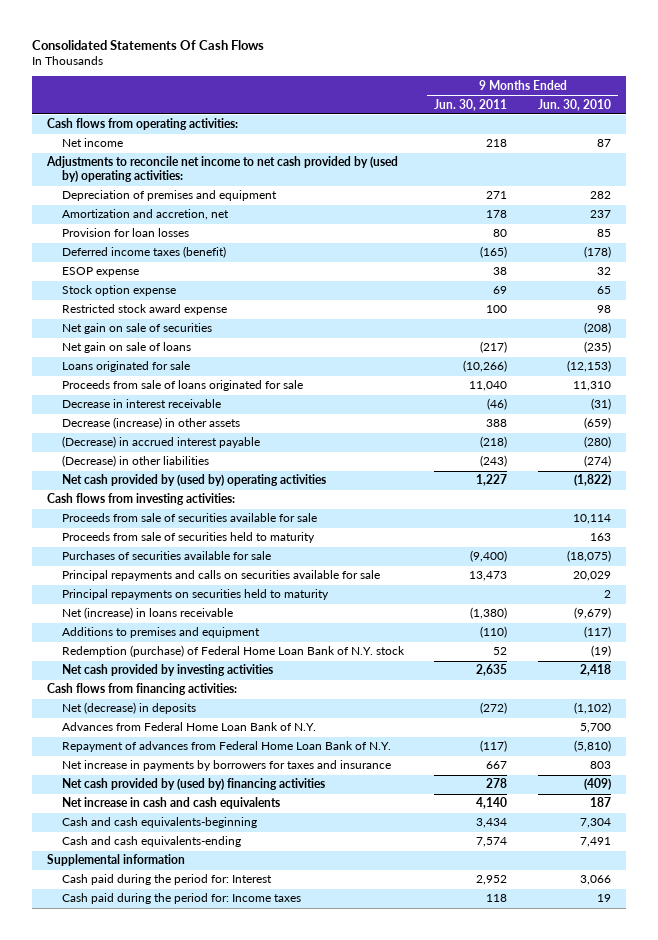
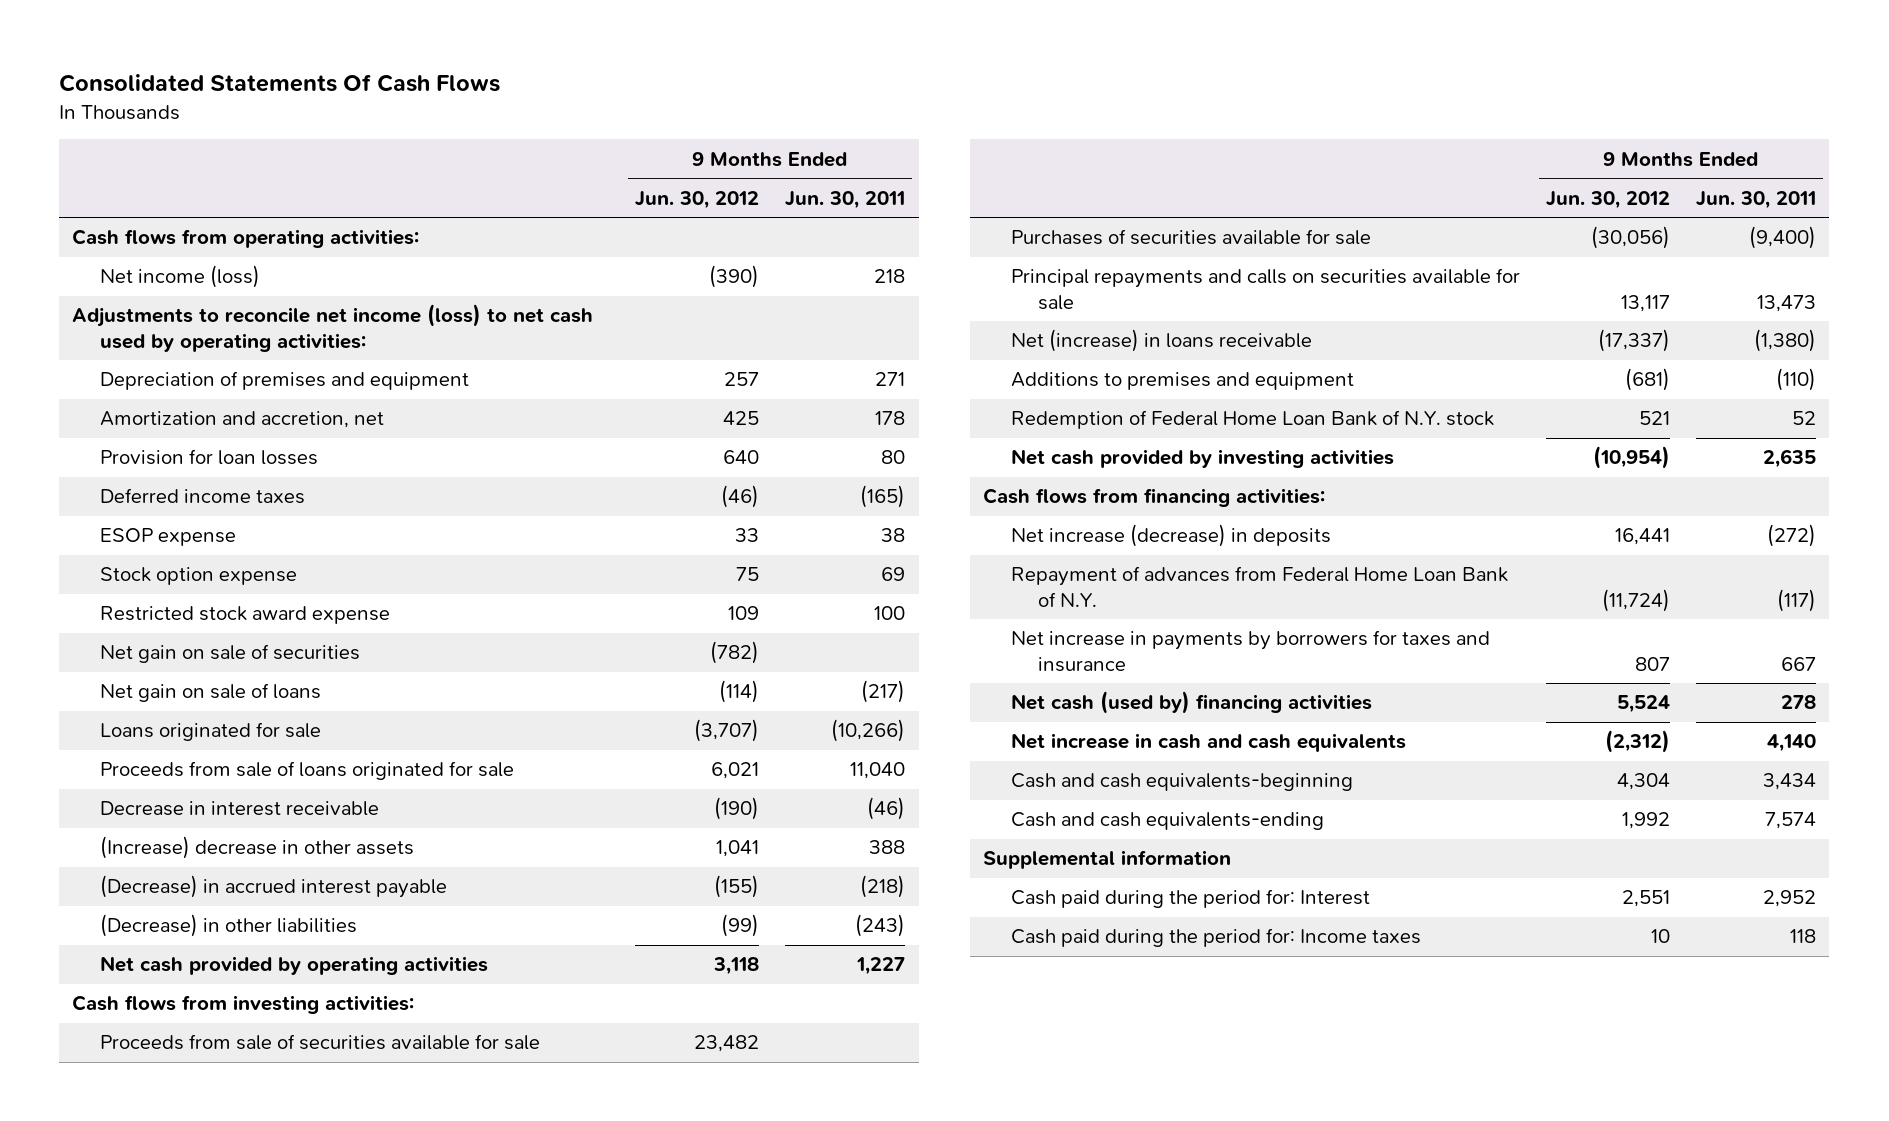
- | 9 Months Ended Jun. 30, 2011 | 9 Months Ended Jun. 30, 2010
+ | 9 Months Ended Jun. 30, 2012 | 9 Months Ended Jun. 30, 2011
- Net income | 218 | 87
- Adjustments to reconcile net income to net cash provided by (used by) operating activities:
+ Net income (loss) | (390) | 218
+ Adjustments to reconcile net income (loss) to net cash used by operating activities:
- Deferred income taxes (benefit) | (165) | (178)
+ Deferred income taxes | (46) | (165)
- Decrease (increase) in other assets | 388 | (659)
+ (Increase) decrease in other assets | 1,041 | 388
- Net cash provided by (used by) operating activities | 1,227 | (1,822)
+ Net cash provided by operating activities | 3,118 | 1,227
- Proceeds from sale of securities held to maturity | | 163
- Principal repayments on securities held to maturity | | 2
- Redemption (purchase) of Federal Home Loan Bank of N.Y. stock | 52 | (19)
+ Redemption of Federal Home Loan Bank of N.Y. stock | 521 | 52
- Net (decrease) in deposits | (272) | (1,102)
- Advances from Federal Home Loan Bank of N.Y. | | 5,700
+ Net increase (decrease) in deposits | 16,441 | (272)
- Net cash provided by (used by) financing activities | 278 | (409)
+ Net cash (used by) financing activities | 5,524 | 278

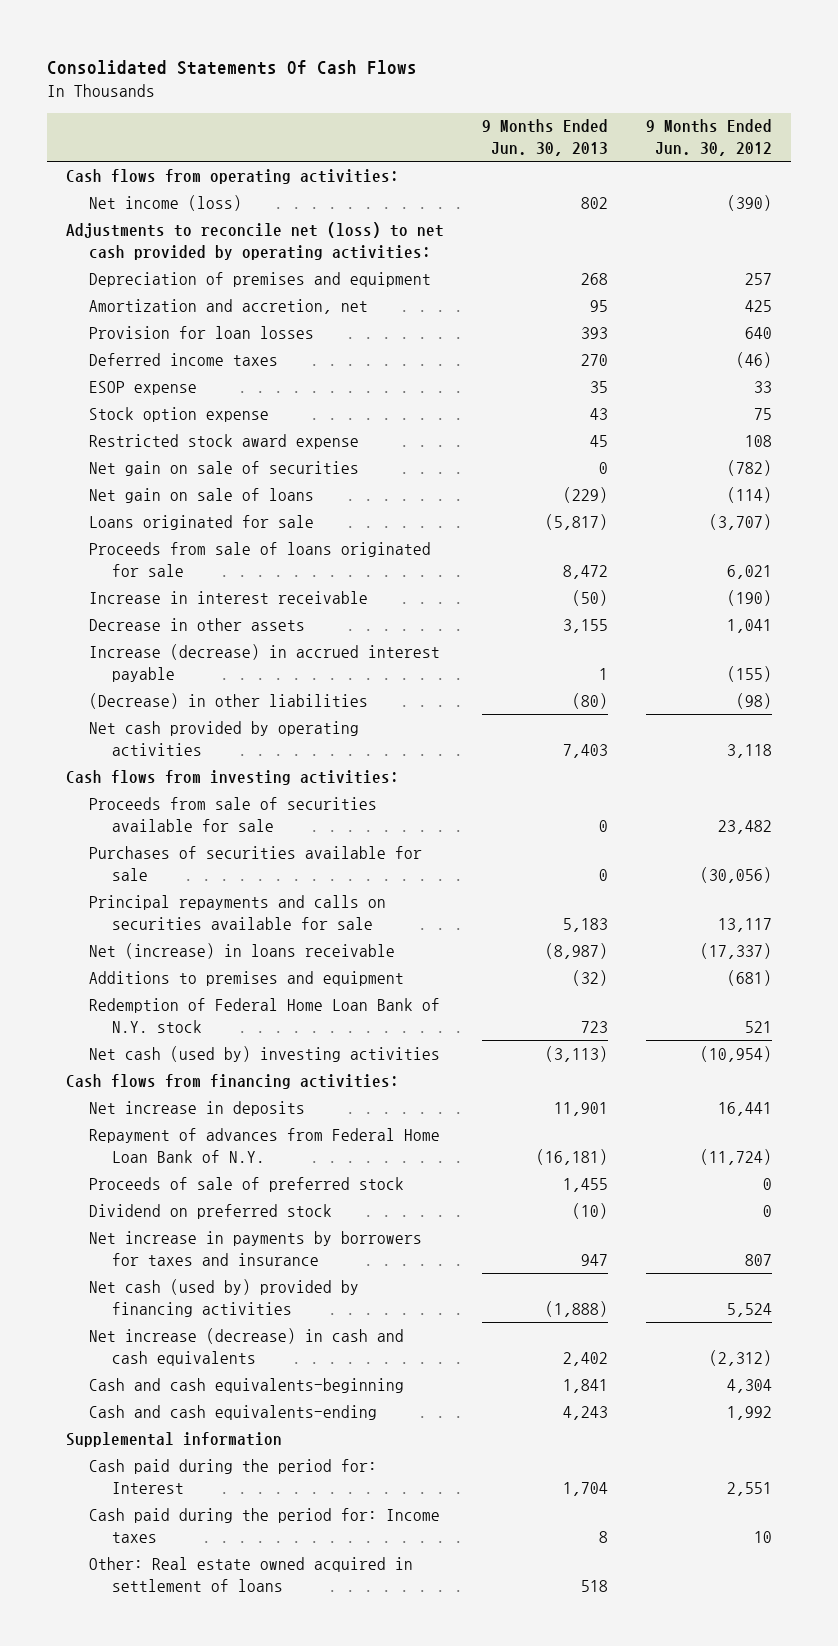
- | 9 Months Ended Jun. 30, 2012 | 9 Months Ended Jun. 30, 2011
+ | 9 Months Ended Jun. 30, 2013 | 9 Months Ended Jun. 30, 2012
- Adjustments to reconcile net income (loss) to net cash used by operating activities:
+ Adjustments to reconcile net (loss) to net cash provided by operating activities:
- Restricted stock award expense | 109 | 100
+ Restricted stock award expense | 45 | 108
- Decrease in interest receivable | (190) | (46)
- (Increase) decrease in other assets | 1,041 | 388
- (Decrease) in accrued interest payable | (155) | (218)
- (Decrease) in other liabilities | (99) | (243)
+ Increase in interest receivable | (50) | (190)
+ Decrease in other assets | 3,155 | 1,041
+ Increase (decrease) in accrued interest payable | 1 | (155)
+ (Decrease) in other liabilities | (80) | (98)
- Net cash provided by investing activities | (10,954) | 2,635
+ Net cash (used by) investing activities | (3,113) | (10,954)
- Net increase (decrease) in deposits | 16,441 | (272)
+ Net increase in deposits | 11,901 | 16,441
+ Proceeds of sale of preferred stock | 1,455 | 0
+ Dividend on preferred stock | (10) | 0
- Net cash (used by) financing activities | 5,524 | 278
- Net increase in cash and cash equivalents | (2,312) | 4,140
+ Net cash (used by) provided by financing activities | (1,888) | 5,524
+ Net increase (decrease) in cash and cash equivalents | 2,402 | (2,312)
+ Other: Real estate owned acquired in settlement of loans | 518 |

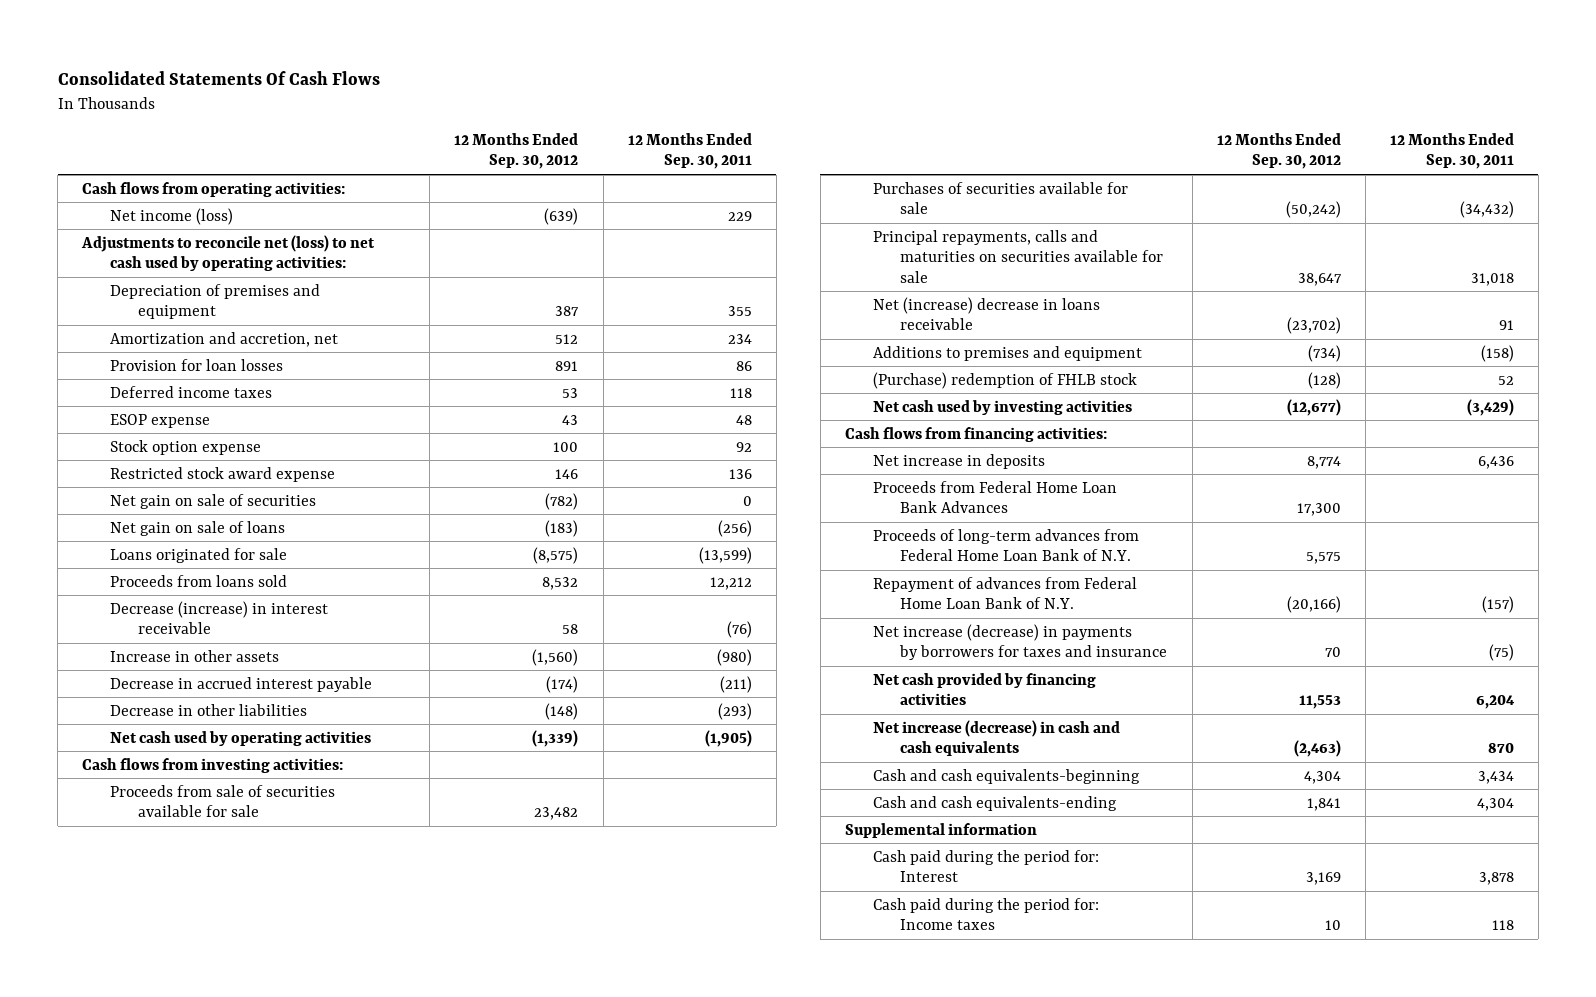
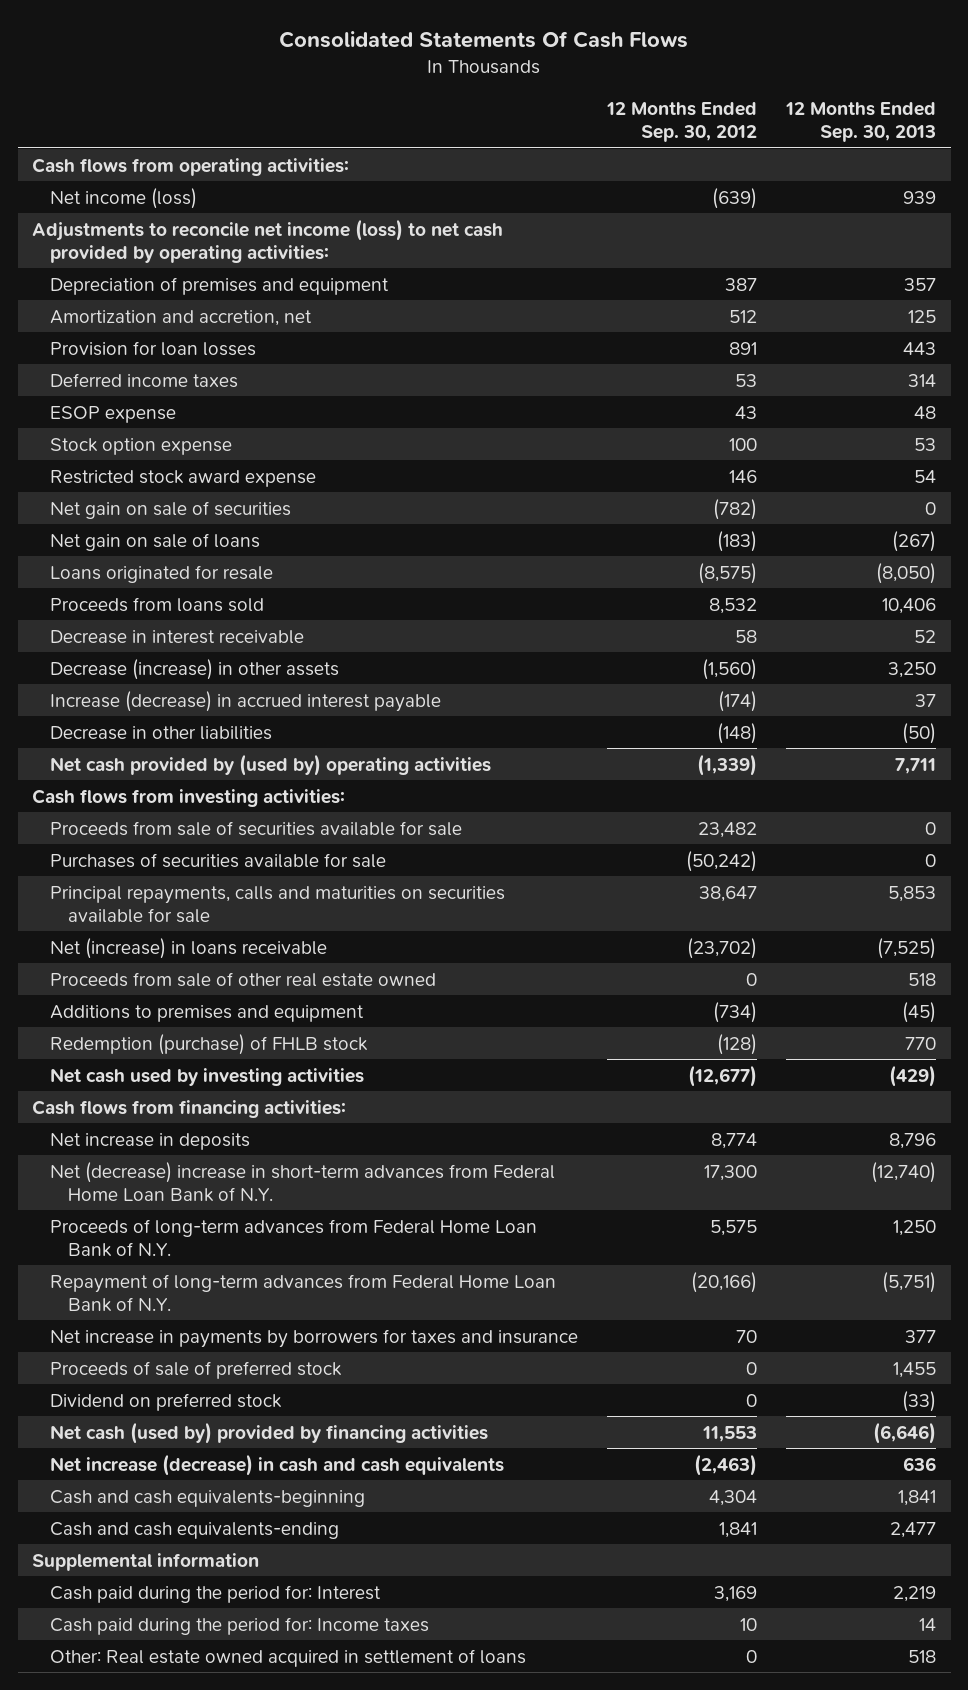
- | 12 Months Ended Sep. 30, 2012 | 12 Months Ended Sep. 30, 2011
+ | 12 Months Ended Sep. 30, 2012 | 12 Months Ended Sep. 30, 2013
- Adjustments to reconcile net (loss) to net cash used by operating activities:
+ Adjustments to reconcile net income (loss) to net cash provided by operating activities:
- Loans originated for sale | (8,575) | (13,599)
+ Loans originated for resale | (8,575) | (8,050)
- Decrease (increase) in interest receivable | 58 | (76)
- Increase in other assets | (1,560) | (980)
- Decrease in accrued interest payable | (174) | (211)
+ Decrease in interest receivable | 58 | 52
+ Decrease (increase) in other assets | (1,560) | 3,250
+ Increase (decrease) in accrued interest payable | (174) | 37
- Net cash used by operating activities | (1,339) | (1,905)
+ Net cash provided by (used by) operating activities | (1,339) | 7,711
- Net (increase) decrease in loans receivable | (23,702) | 91
+ Net (increase) in loans receivable | (23,702) | (7,525)
+ Proceeds from sale of other real estate owned | 0 | 518
- (Purchase) redemption of FHLB stock | (128) | 52
+ Redemption (purchase) of FHLB stock | (128) | 770
- Proceeds from Federal Home Loan Bank Advances | 17,300 |
+ Net (decrease) increase in short-term advances from Federal Home Loan Bank of N.Y. | 17,300 | (12,740)
- Repayment of advances from Federal Home Loan Bank of N.Y. | (20,166) | (157)
- Net increase (decrease) in payments by borrowers for taxes and insurance | 70 | (75)
- Net cash provided by financing activities | 11,553 | 6,204
+ Repayment of long-term advances from Federal Home Loan Bank of N.Y. | (20,166) | (5,751)
+ Net increase in payments by borrowers for taxes and insurance | 70 | 377
+ Proceeds of sale of preferred stock | 0 | 1,455
+ Dividend on preferred stock | 0 | (33)
+ Net cash (used by) provided by financing activities | 11,553 | (6,646)
+ Other: Real estate owned acquired in settlement of loans | 0 | 518

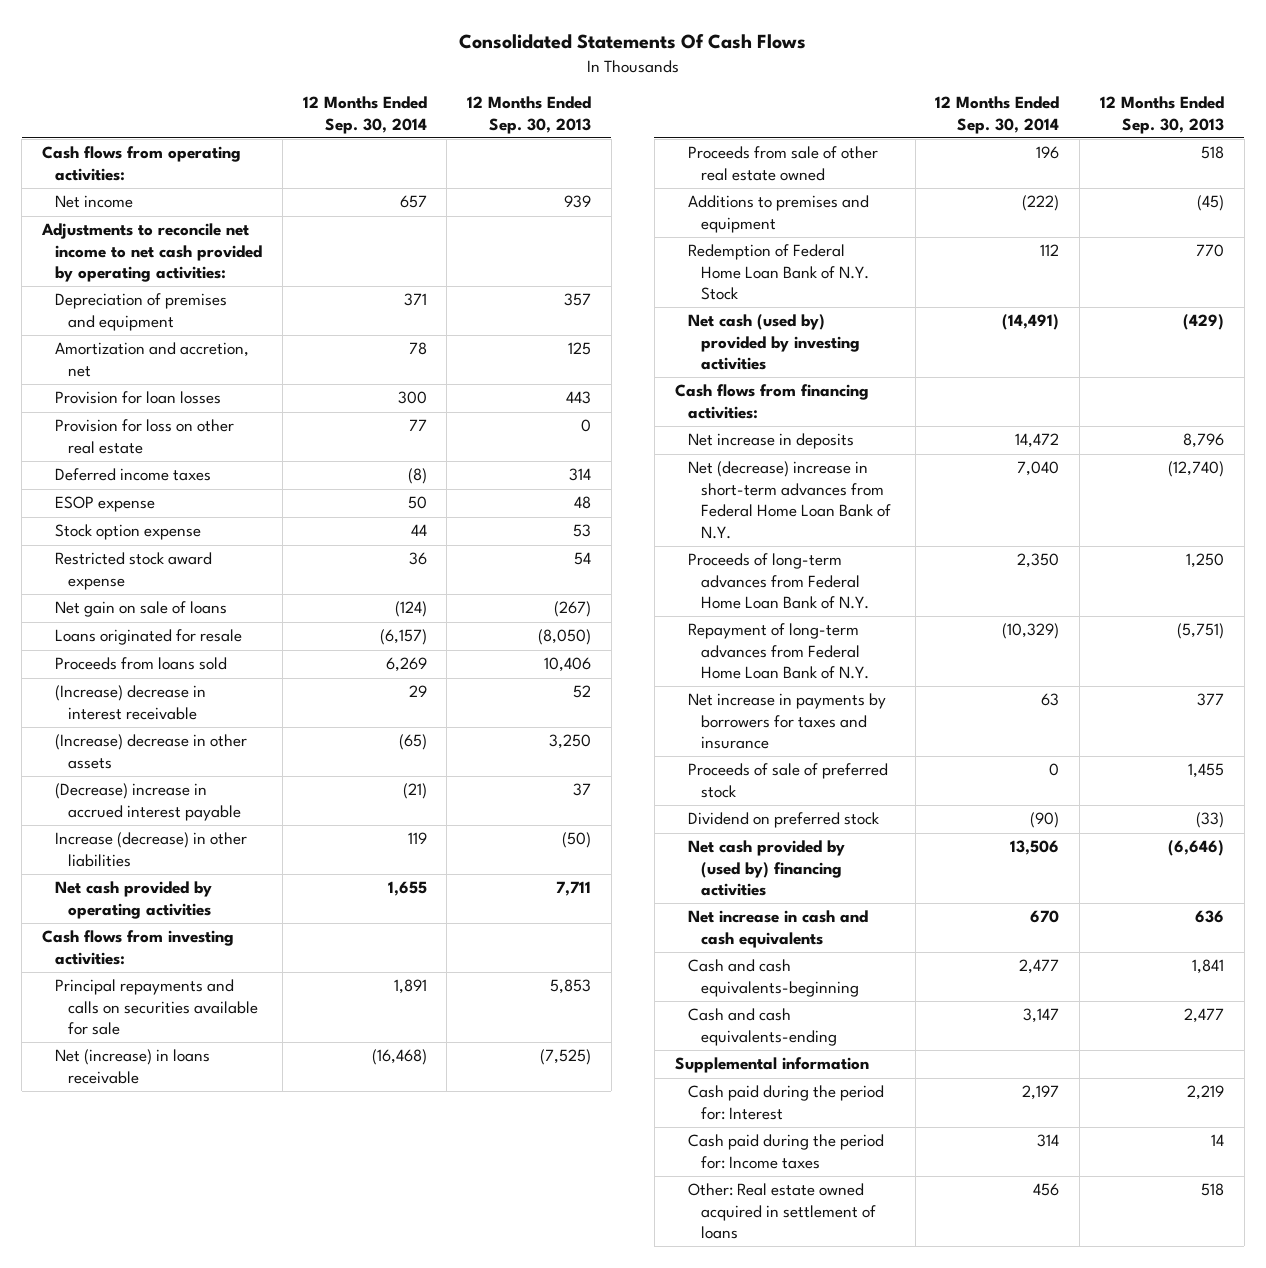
- | 12 Months Ended Sep. 30, 2012 | 12 Months Ended Sep. 30, 2013
+ | 12 Months Ended Sep. 30, 2014 | 12 Months Ended Sep. 30, 2013
- Net income (loss) | (639) | 939
- Adjustments to reconcile net income (loss) to net cash provided by operating activities:
+ Net income | 657 | 939
+ Adjustments to reconcile net income to net cash provided by operating activities:
+ Provision for loss on other real estate | 77 | 0
- Net gain on sale of securities | (782) | 0
- Decrease in interest receivable | 58 | 52
- Decrease (increase) in other assets | (1,560) | 3,250
- Increase (decrease) in accrued interest payable | (174) | 37
- Decrease in other liabilities | (148) | (50)
- Net cash provided by (used by) operating activities | (1,339) | 7,711
+ (Increase) decrease in interest receivable | 29 | 52
+ (Increase) decrease in other assets | (65) | 3,250
+ (Decrease) increase in accrued interest payable | (21) | 37
+ Increase (decrease) in other liabilities | 119 | (50)
+ Net cash provided by operating activities | 1,655 | 7,711
- Proceeds from sale of securities available for sale | 23,482 | 0
- Purchases of securities available for sale | (50,242) | 0
- Principal repayments, calls and maturities on securities available for sale | 38,647 | 5,853
+ Principal repayments and calls on securities available for sale | 1,891 | 5,853
- Redemption (purchase) of FHLB stock | (128) | 770
- Net cash used by investing activities | (12,677) | (429)
+ Redemption of Federal Home Loan Bank of N.Y. Stock | 112 | 770
+ Net cash (used by) provided by investing activities | (14,491) | (429)
- Net cash (used by) provided by financing activities | 11,553 | (6,646)
- Net increase (decrease) in cash and cash equivalents | (2,463) | 636
+ Net cash provided by (used by) financing activities | 13,506 | (6,646)
+ Net increase in cash and cash equivalents | 670 | 636

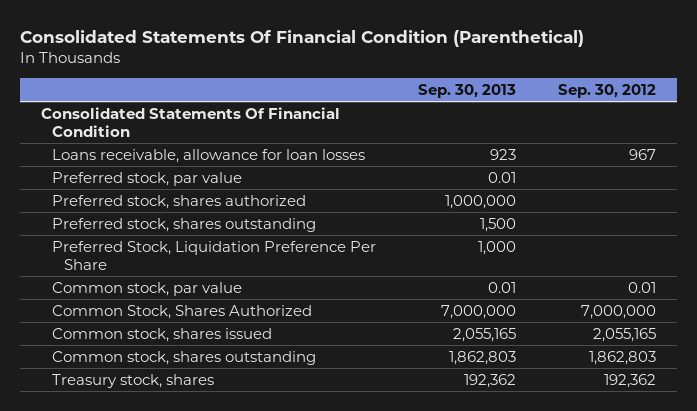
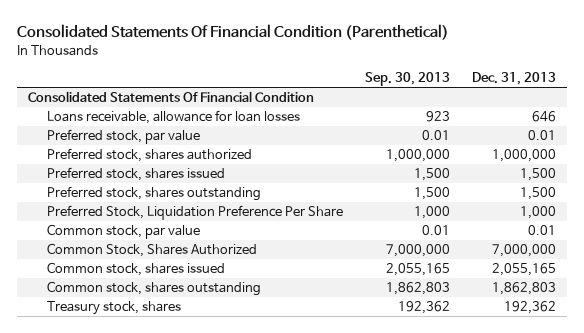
- | Sep. 30, 2013 | Sep. 30, 2012
+ | Sep. 30, 2013 | Dec. 31, 2013
+ Preferred stock, shares issued | 1,500 | 1,500

